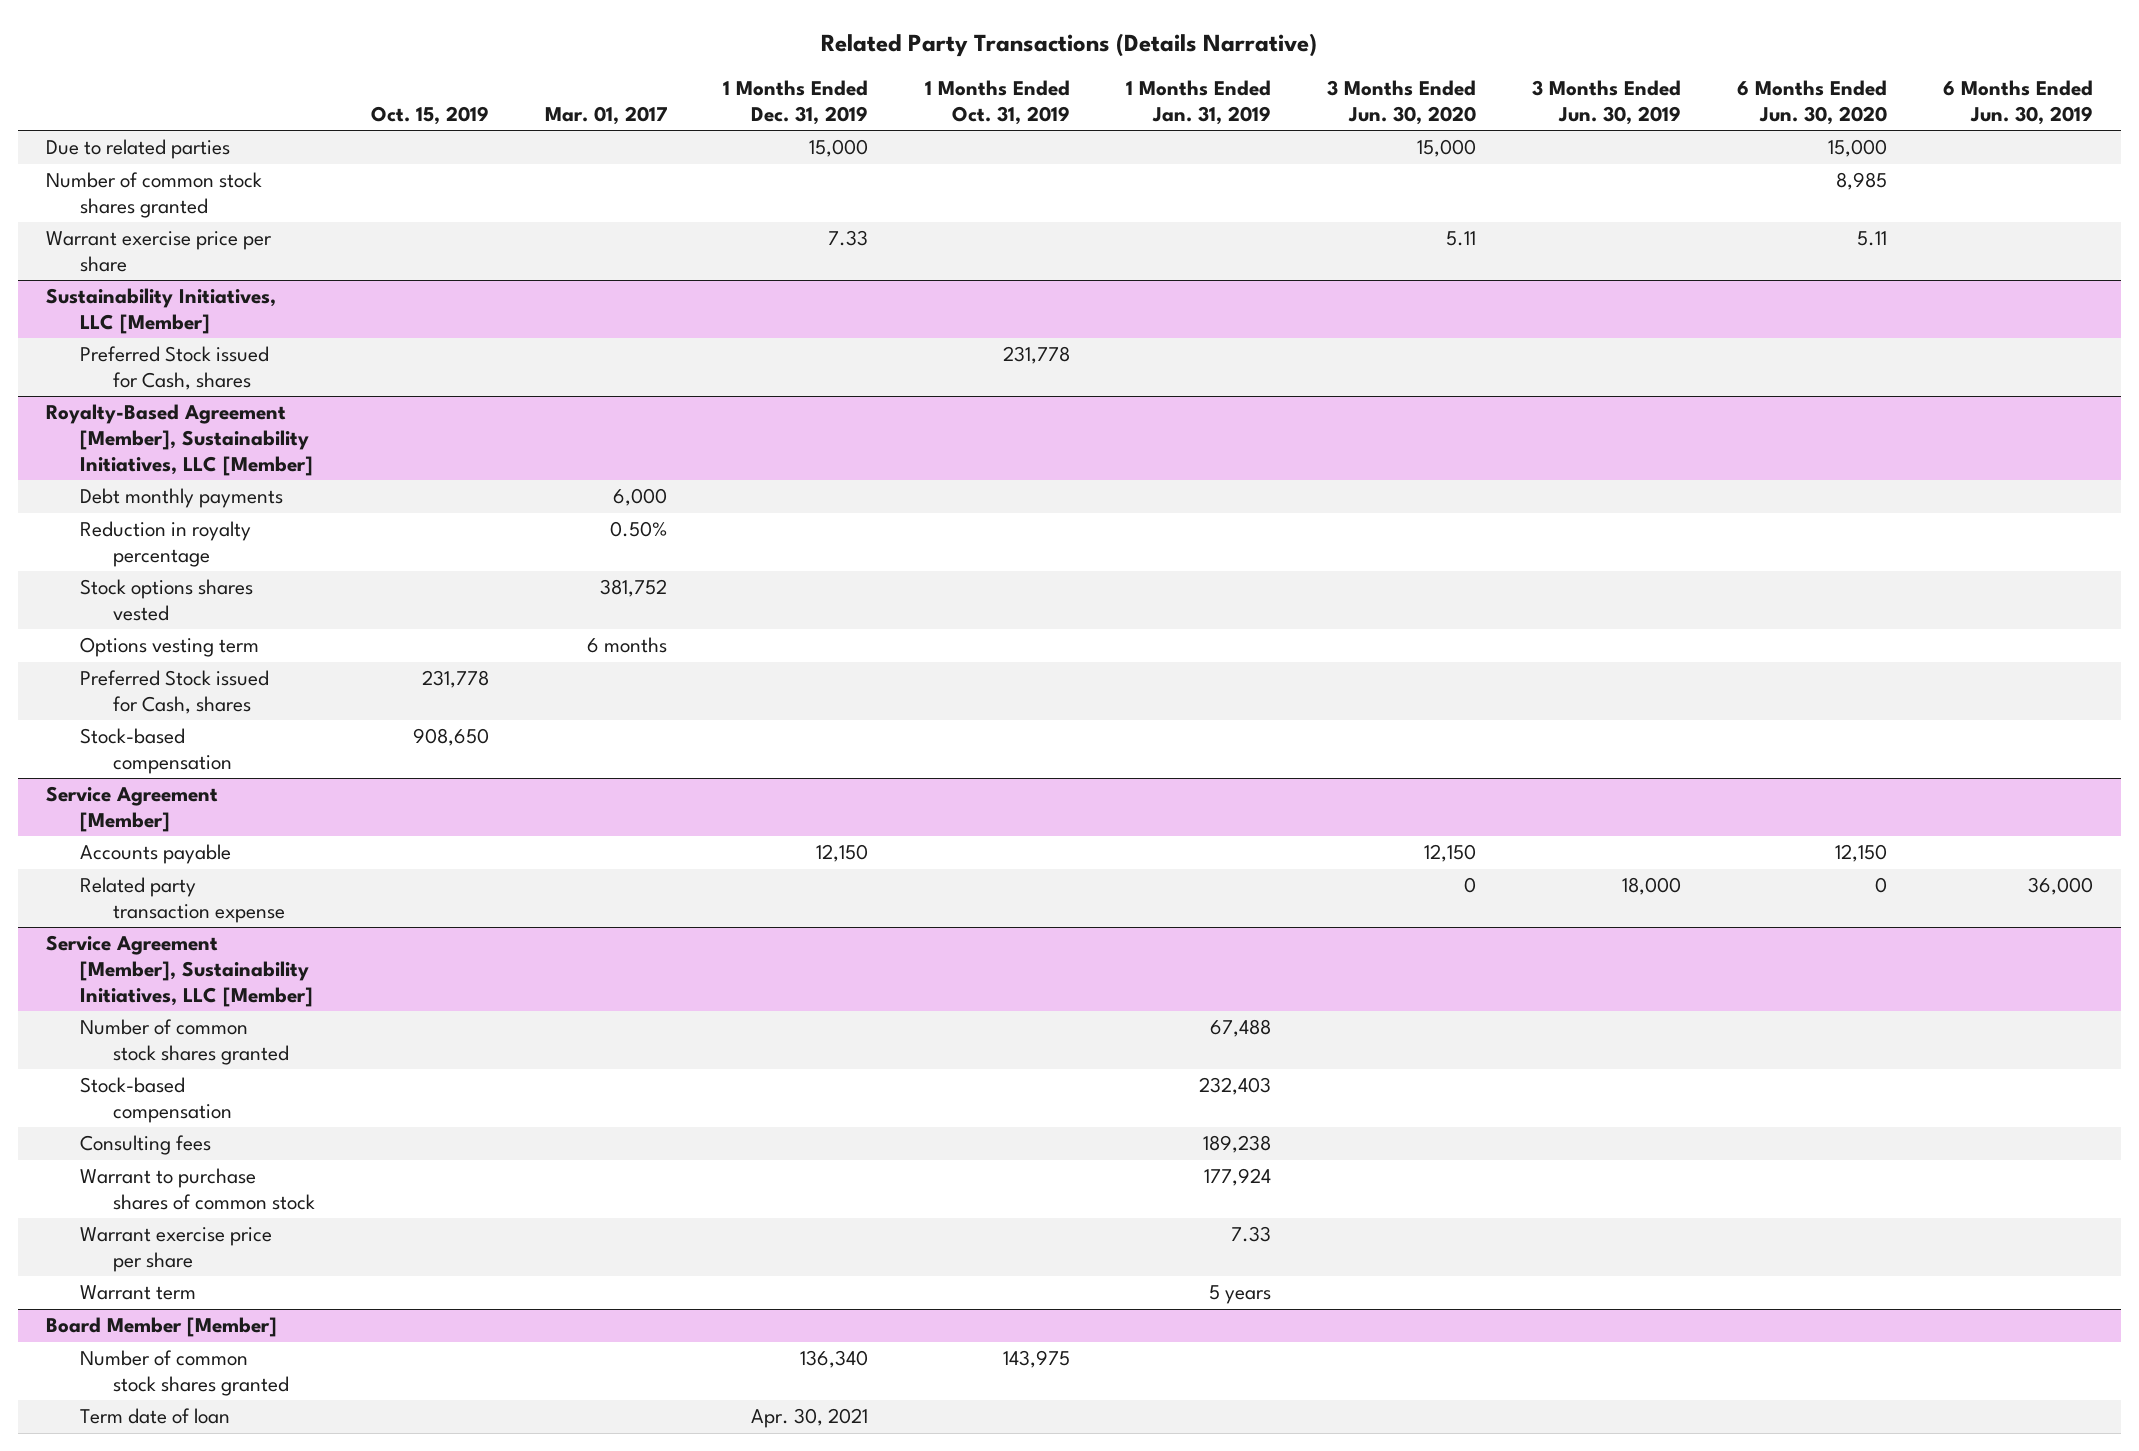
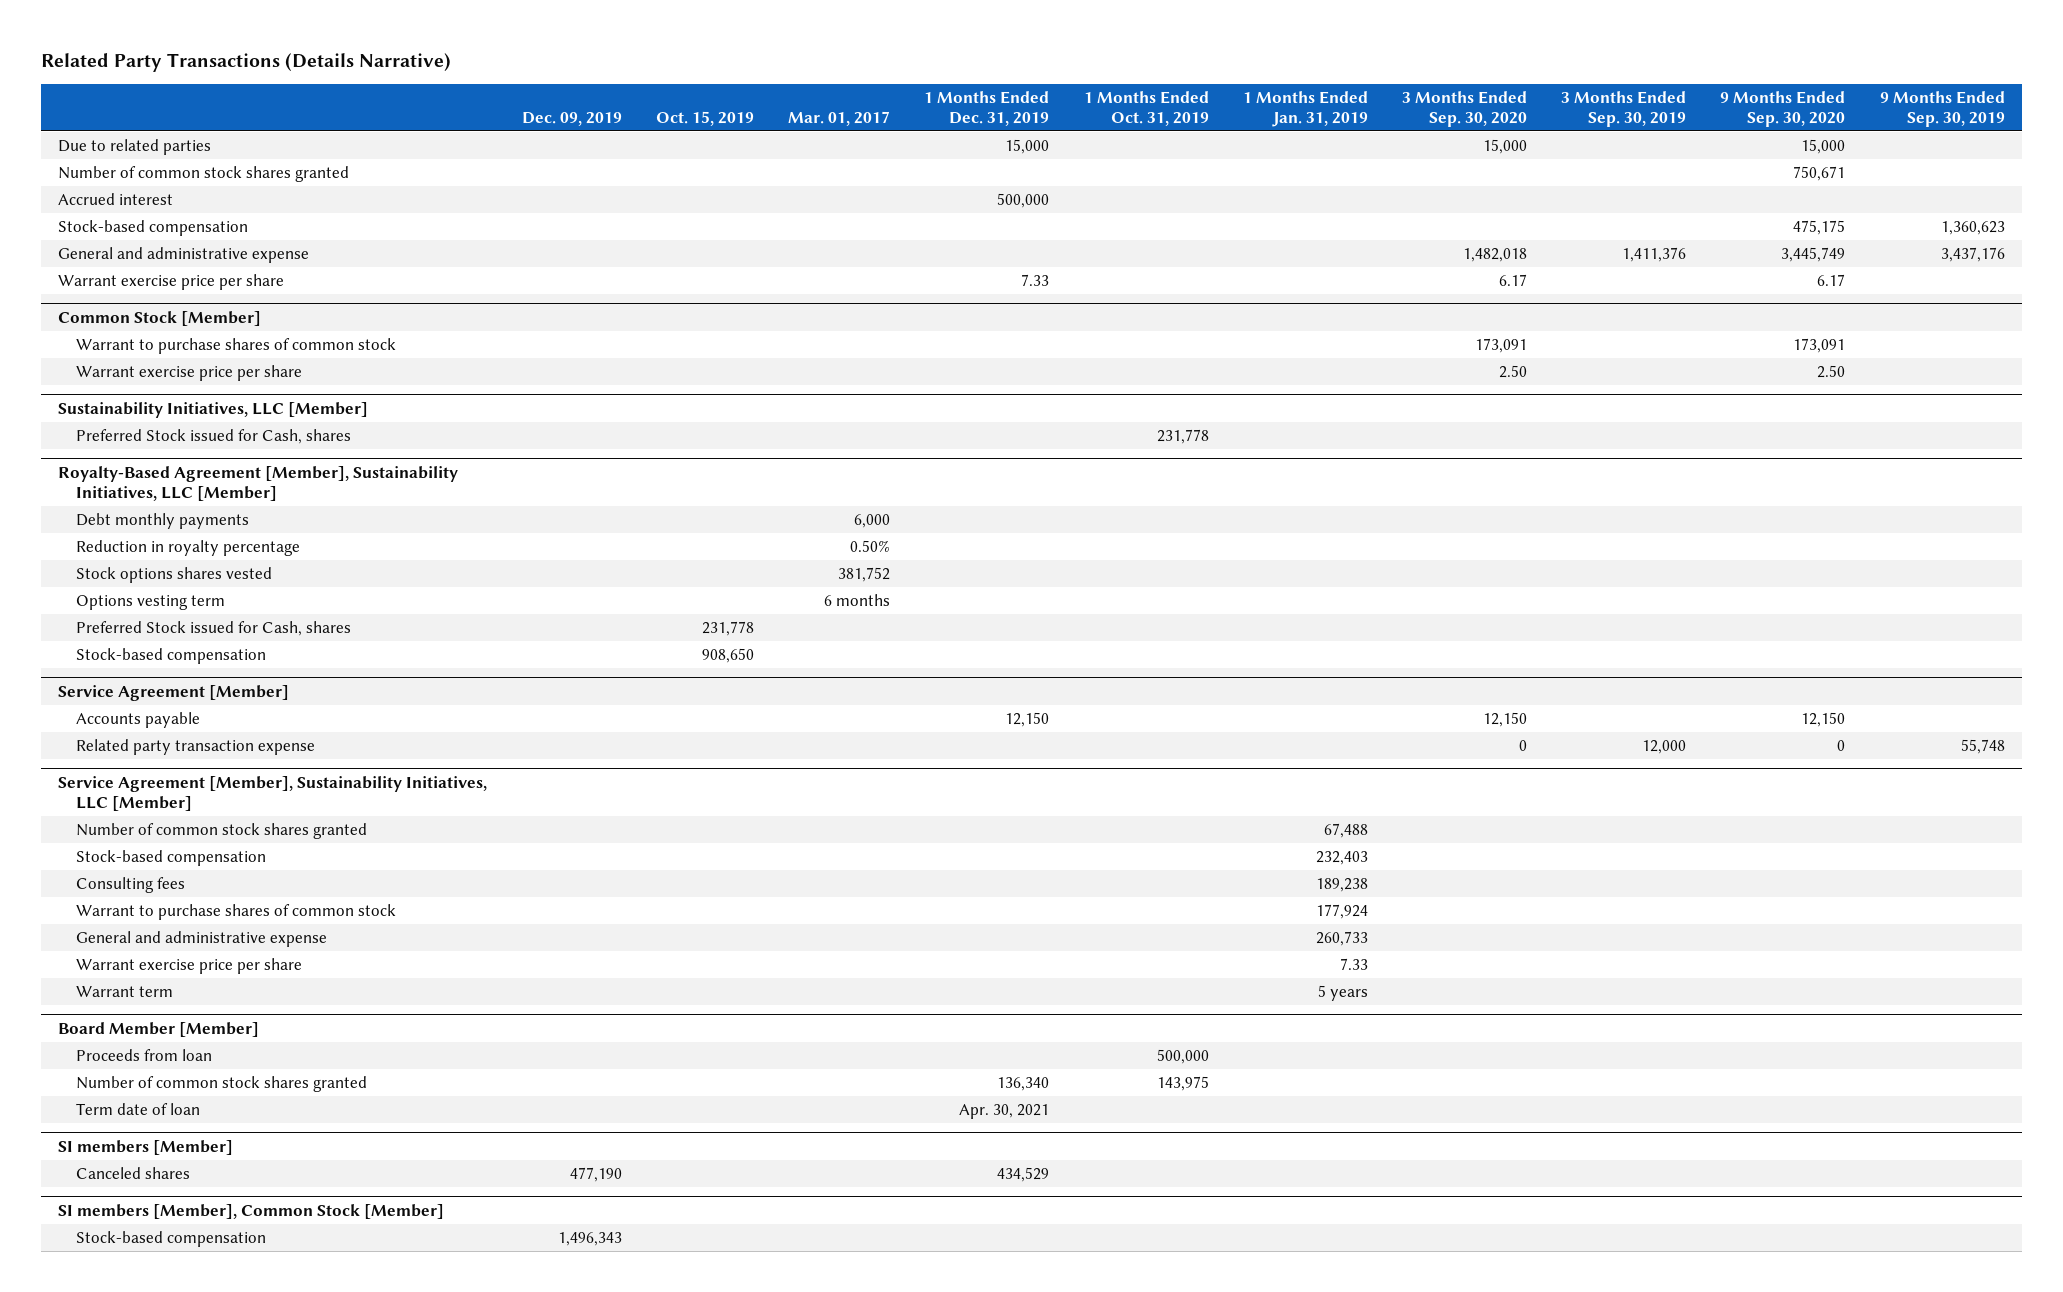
- | Oct. 15, 2019 | Mar. 01, 2017 | 1 Months Ended Dec. 31, 2019 | 1 Months Ended Oct. 31, 2019 | 1 Months Ended Jan. 31, 2019 | 3 Months Ended Jun. 30, 2020 | 3 Months Ended Jun. 30, 2019 | 6 Months Ended Jun. 30, 2020 | 6 Months Ended Jun. 30, 2019
+ | Dec. 09, 2019 | Oct. 15, 2019 | Mar. 01, 2017 | 1 Months Ended Dec. 31, 2019 | 1 Months Ended Oct. 31, 2019 | 1 Months Ended Jan. 31, 2019 | 3 Months Ended Sep. 30, 2020 | 3 Months Ended Sep. 30, 2019 | 9 Months Ended Sep. 30, 2020 | 9 Months Ended Sep. 30, 2019
+ Accrued interest | | | | 500,000 | | | | | |
+ Stock-based compensation | | | | | | | | | 475,175 | 1,360,623
+ General and administrative expense | | | | | | | 1,482,018 | 1,411,376 | 3,445,749 | 3,437,176
+ Common Stock [Member]
+ Warrant to purchase shares of common stock | | | | | | | 173,091 | | 173,091 |
+ Warrant exercise price per share | | | | | | | 2.50 | | 2.50 |
@ Service Agreement [Member], Sustainability Initiatives, LLC [Member]
+ General and administrative expense | | | | | | 260,733 | | | |
@ Board Member [Member]
+ Proceeds from loan | | | | | 500,000 | | | | |
+ SI members [Member]
+ Canceled shares | 477,190 | | | 434,529 | | | | | |
+ SI members [Member], Common Stock [Member]
+ Stock-based compensation | 1,496,343 | | | | | | | | |

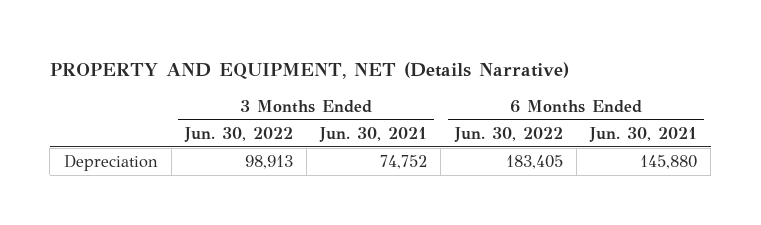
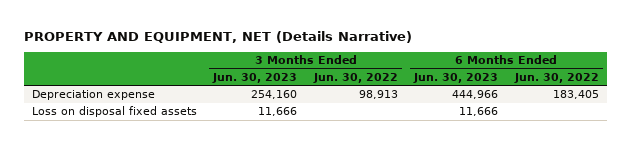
- | 3 Months Ended Jun. 30, 2022 | 3 Months Ended Jun. 30, 2021 | 6 Months Ended Jun. 30, 2022 | 6 Months Ended Jun. 30, 2021
+ | 3 Months Ended Jun. 30, 2023 | 3 Months Ended Jun. 30, 2022 | 6 Months Ended Jun. 30, 2023 | 6 Months Ended Jun. 30, 2022
- Depreciation | 98,913 | 74,752 | 183,405 | 145,880
+ Depreciation expense | 254,160 | 98,913 | 444,966 | 183,405
+ Loss on disposal fixed assets | 11,666 | | 11,666 |

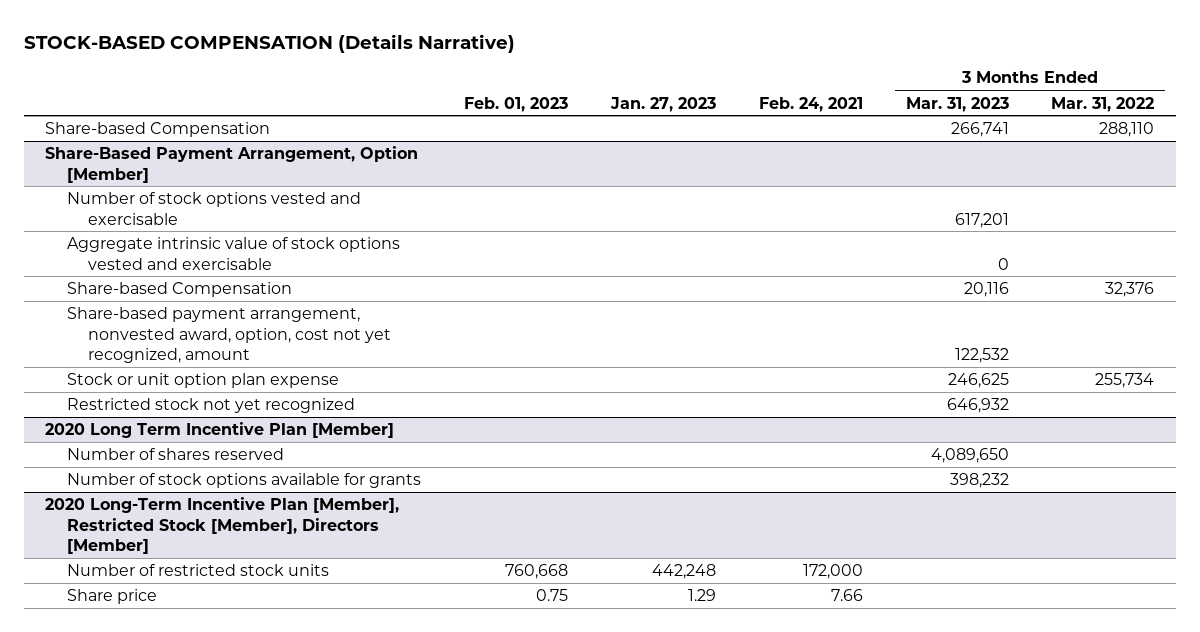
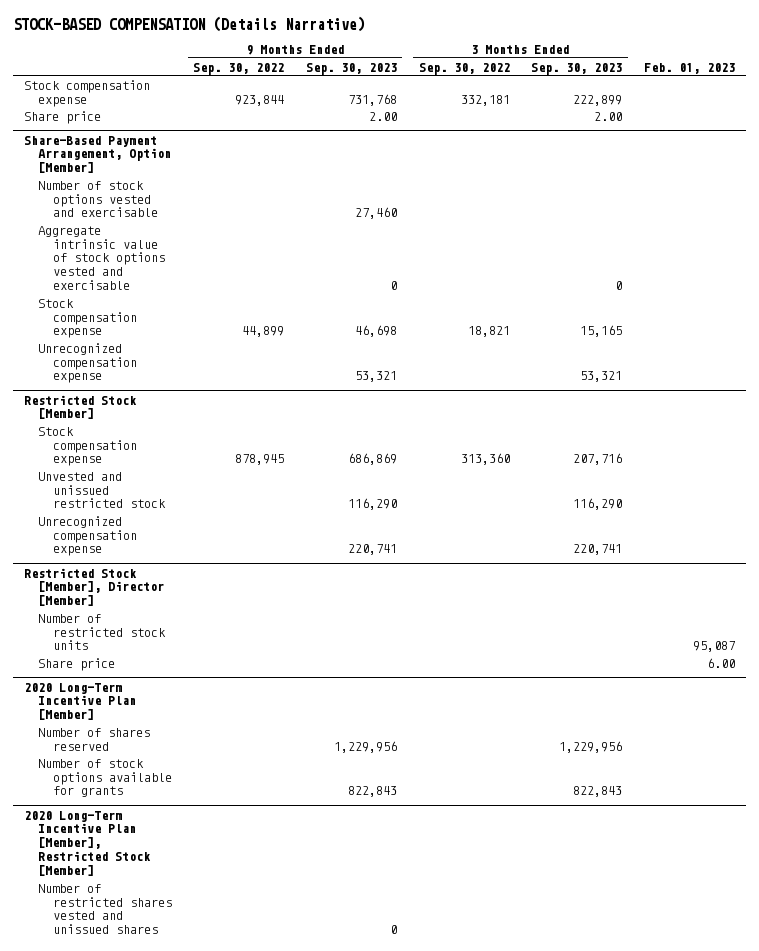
- | Feb. 01, 2023 | Jan. 27, 2023 | Feb. 24, 2021 | 3 Months Ended Mar. 31, 2023 | 3 Months Ended Mar. 31, 2022
+ | 9 Months Ended Sep. 30, 2022 | 9 Months Ended Sep. 30, 2023 | 3 Months Ended Sep. 30, 2022 | 3 Months Ended Sep. 30, 2023 | Feb. 01, 2023
- Share-based Compensation | | | | 266,741 | 288,110
+ Stock compensation expense | 923,844 | 731,768 | 332,181 | 222,899 |
+ Share price | | 2.00 | | 2.00 |
@ Share-Based Payment Arrangement, Option [Member]
- Share-based Compensation | | | | 20,116 | 32,376
- Share-based payment arrangement, nonvested award, option, cost not yet recognized, amount | | | | 122,532 |
- Stock or unit option plan expense | | | | 246,625 | 255,734
- Restricted stock not yet recognized | | | | 646,932 |
- 2020 Long Term Incentive Plan [Member]
@ Share-Based Payment Arrangement, Option [Member]
+ Stock compensation expense | 44,899 | 46,698 | 18,821 | 15,165 |
+ Unrecognized compensation expense | | 53,321 | | 53,321 |
+ Restricted Stock [Member]
+ Stock compensation expense | 878,945 | 686,869 | 313,360 | 207,716 |
+ Unvested and unissued restricted stock | | 116,290 | | 116,290 |
+ Unrecognized compensation expense | | 220,741 | | 220,741 |
+ Restricted Stock [Member], Director [Member]
+ Number of restricted stock units | | | | | 95,087
+ Share price | | | | | 6.00
+ 2020 Long-Term Incentive Plan [Member]
- 2020 Long-Term Incentive Plan [Member], Restricted Stock [Member], Directors [Member]
- Number of restricted stock units | 760,668 | 442,248 | 172,000 | |
- Share price | 0.75 | 1.29 | 7.66 | |
+ 2020 Long-Term Incentive Plan [Member], Restricted Stock [Member]
+ Number of restricted shares vested and unissued shares | | 0 | | |

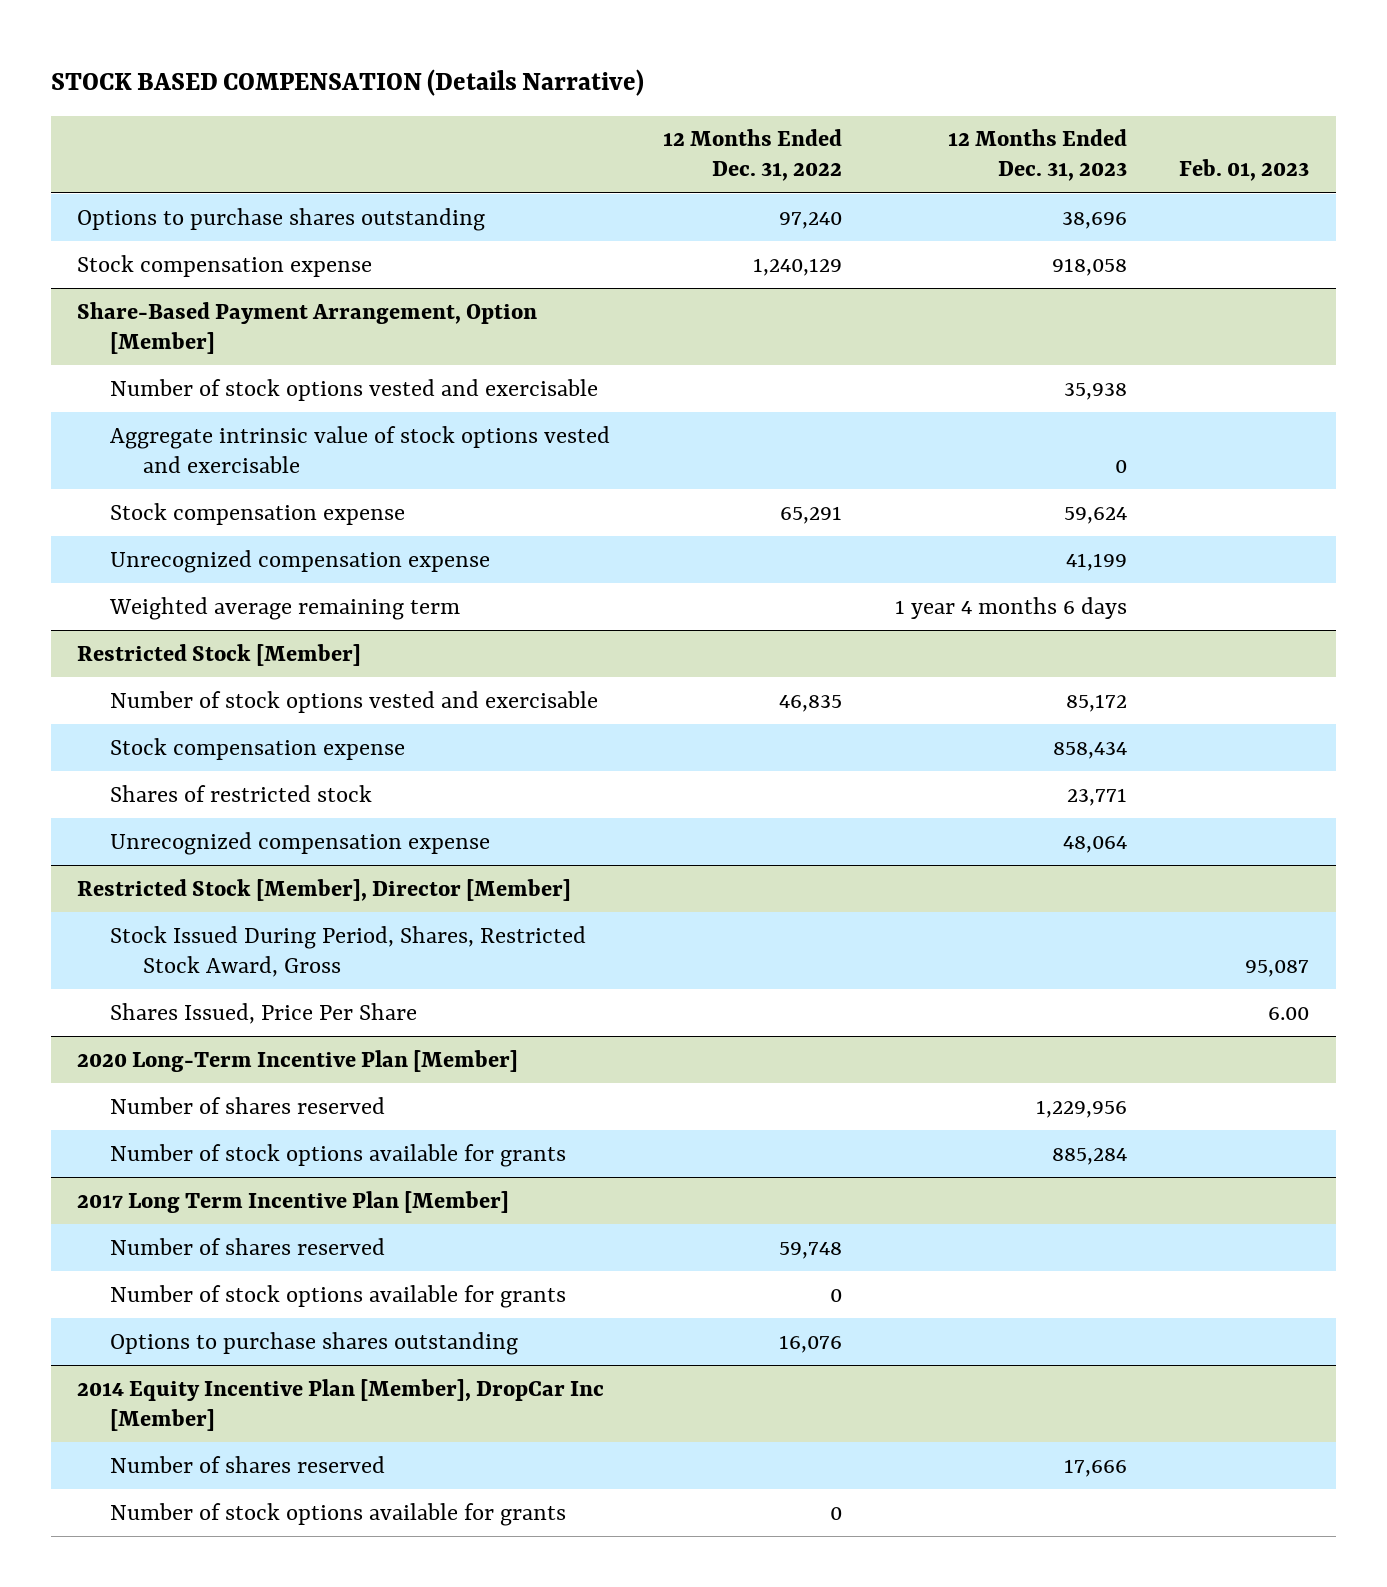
- STOCK-BASED COMPENSATION (Details Narrative)
+ STOCK BASED COMPENSATION (Details Narrative)
- | 9 Months Ended Sep. 30, 2022 | 9 Months Ended Sep. 30, 2023 | 3 Months Ended Sep. 30, 2022 | 3 Months Ended Sep. 30, 2023 | Feb. 01, 2023
+ | 12 Months Ended Dec. 31, 2022 | 12 Months Ended Dec. 31, 2023 | Feb. 01, 2023
+ Options to purchase shares outstanding | 97,240 | 38,696 |
- Share price | | 2.00 | | 2.00 |
@ Share-Based Payment Arrangement, Option [Member]
+ Weighted average remaining term | | 1 year 4 months 6 days |
@ Restricted Stock [Member]
+ Number of stock options vested and exercisable | 46,835 | 85,172 |
- Unvested and unissued restricted stock | | 116,290 | | 116,290 |
+ Shares of restricted stock | | 23,771 |
@ Restricted Stock [Member], Director [Member]
- Number of restricted stock units | | | | | 95,087
- Share price | | | | | 6.00
+ Stock Issued During Period, Shares, Restricted Stock Award, Gross | | | 95,087
+ Shares Issued, Price Per Share | | | 6.00
- 2020 Long-Term Incentive Plan [Member], Restricted Stock [Member]
- Number of restricted shares vested and unissued shares | | 0 | | |
+ 2017 Long Term Incentive Plan [Member]
+ Number of shares reserved | 59,748 | |
+ Number of stock options available for grants | 0 | |
+ Options to purchase shares outstanding | 16,076 | |
+ 2014 Equity Incentive Plan [Member], DropCar Inc [Member]
+ Number of shares reserved | | 17,666 |
+ Number of stock options available for grants | 0 | |

